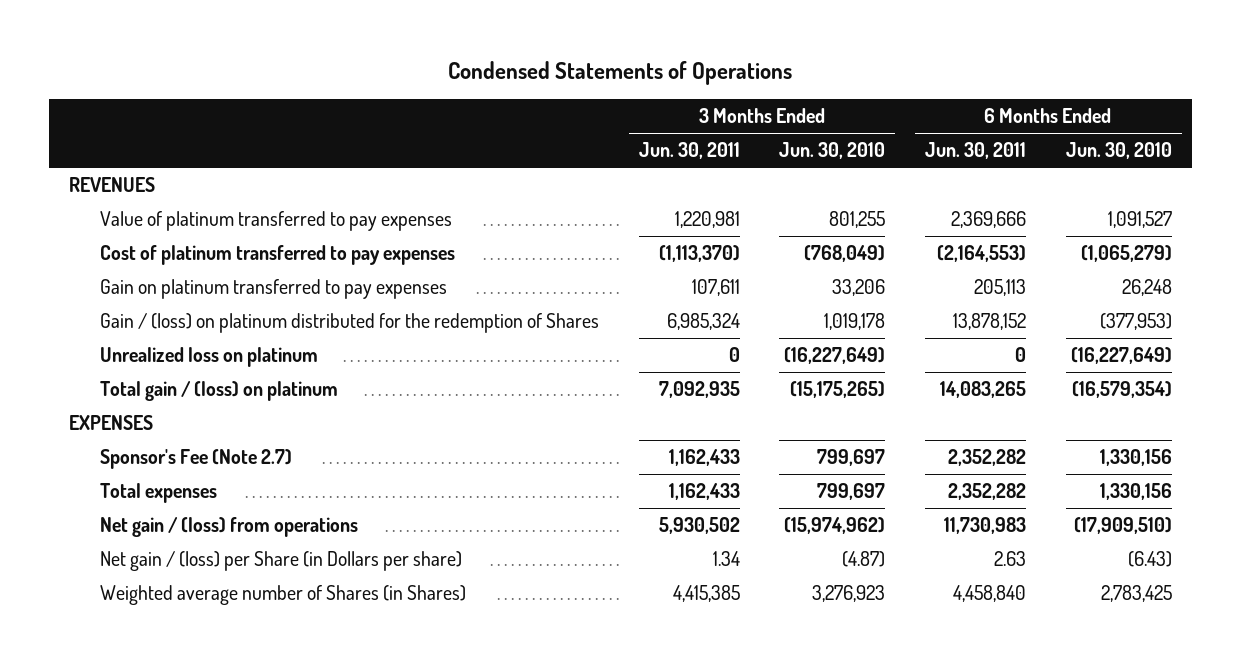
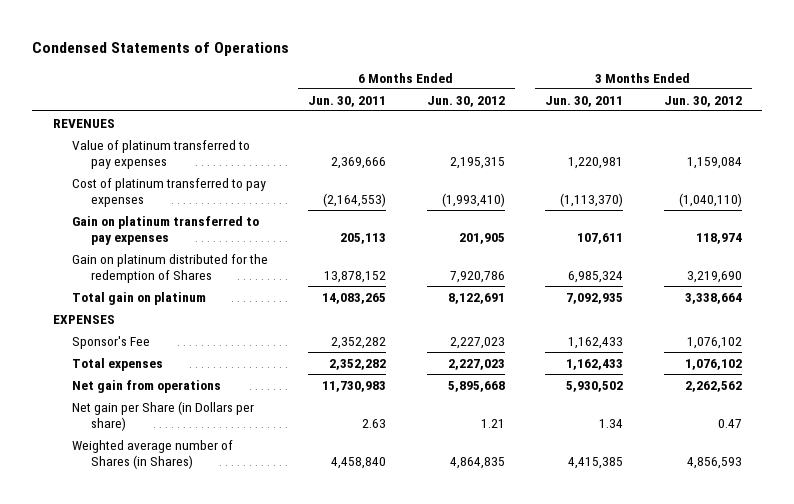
- | 3 Months Ended Jun. 30, 2011 | 3 Months Ended Jun. 30, 2010 | 6 Months Ended Jun. 30, 2011 | 6 Months Ended Jun. 30, 2010
+ | 6 Months Ended Jun. 30, 2011 | 6 Months Ended Jun. 30, 2012 | 3 Months Ended Jun. 30, 2011 | 3 Months Ended Jun. 30, 2012
- Gain / (loss) on platinum distributed for the redemption of Shares | 6,985,324 | 1,019,178 | 13,878,152 | (377,953)
- Unrealized loss on platinum | 0 | (16,227,649) | 0 | (16,227,649)
- Total gain / (loss) on platinum | 7,092,935 | (15,175,265) | 14,083,265 | (16,579,354)
+ Gain on platinum distributed for the redemption of Shares | 13,878,152 | 7,920,786 | 6,985,324 | 3,219,690
+ Total gain on platinum | 14,083,265 | 8,122,691 | 7,092,935 | 3,338,664
- Sponsor's Fee (Note 2.7) | 1,162,433 | 799,697 | 2,352,282 | 1,330,156
+ Sponsor's Fee | 2,352,282 | 2,227,023 | 1,162,433 | 1,076,102
- Net gain / (loss) from operations | 5,930,502 | (15,974,962) | 11,730,983 | (17,909,510)
- Net gain / (loss) per Share (in Dollars per share) | 1.34 | (4.87) | 2.63 | (6.43)
+ Net gain from operations | 11,730,983 | 5,895,668 | 5,930,502 | 2,262,562
+ Net gain per Share (in Dollars per share) | 2.63 | 1.21 | 1.34 | 0.47

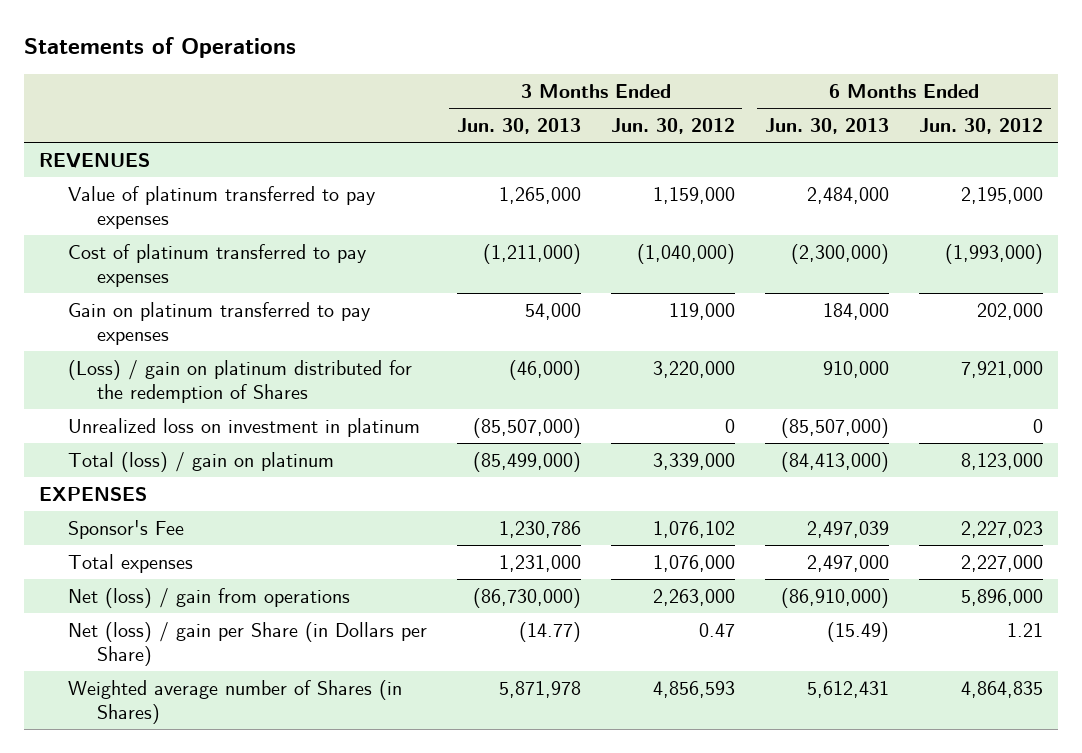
- Condensed Statements of Operations
+ Statements of Operations
- | 6 Months Ended Jun. 30, 2011 | 6 Months Ended Jun. 30, 2012 | 3 Months Ended Jun. 30, 2011 | 3 Months Ended Jun. 30, 2012
+ | 3 Months Ended Jun. 30, 2013 | 3 Months Ended Jun. 30, 2012 | 6 Months Ended Jun. 30, 2013 | 6 Months Ended Jun. 30, 2012
- Value of platinum transferred to pay expenses | 2,369,666 | 2,195,315 | 1,220,981 | 1,159,084
- Cost of platinum transferred to pay expenses | (2,164,553) | (1,993,410) | (1,113,370) | (1,040,110)
- Gain on platinum transferred to pay expenses | 205,113 | 201,905 | 107,611 | 118,974
- Gain on platinum distributed for the redemption of Shares | 13,878,152 | 7,920,786 | 6,985,324 | 3,219,690
- Total gain on platinum | 14,083,265 | 8,122,691 | 7,092,935 | 3,338,664
+ Value of platinum transferred to pay expenses | 1,265,000 | 1,159,000 | 2,484,000 | 2,195,000
+ Cost of platinum transferred to pay expenses | (1,211,000) | (1,040,000) | (2,300,000) | (1,993,000)
+ Gain on platinum transferred to pay expenses | 54,000 | 119,000 | 184,000 | 202,000
+ (Loss) / gain on platinum distributed for the redemption of Shares | (46,000) | 3,220,000 | 910,000 | 7,921,000
+ Unrealized loss on investment in platinum | (85,507,000) | 0 | (85,507,000) | 0
+ Total (loss) / gain on platinum | (85,499,000) | 3,339,000 | (84,413,000) | 8,123,000
- Total expenses | 2,352,282 | 2,227,023 | 1,162,433 | 1,076,102
- Net gain from operations | 11,730,983 | 5,895,668 | 5,930,502 | 2,262,562
- Net gain per Share (in Dollars per share) | 2.63 | 1.21 | 1.34 | 0.47
+ Total expenses | 1,231,000 | 1,076,000 | 2,497,000 | 2,227,000
+ Net (loss) / gain from operations | (86,730,000) | 2,263,000 | (86,910,000) | 5,896,000
+ Net (loss) / gain per Share (in Dollars per Share) | (14.77) | 0.47 | (15.49) | 1.21

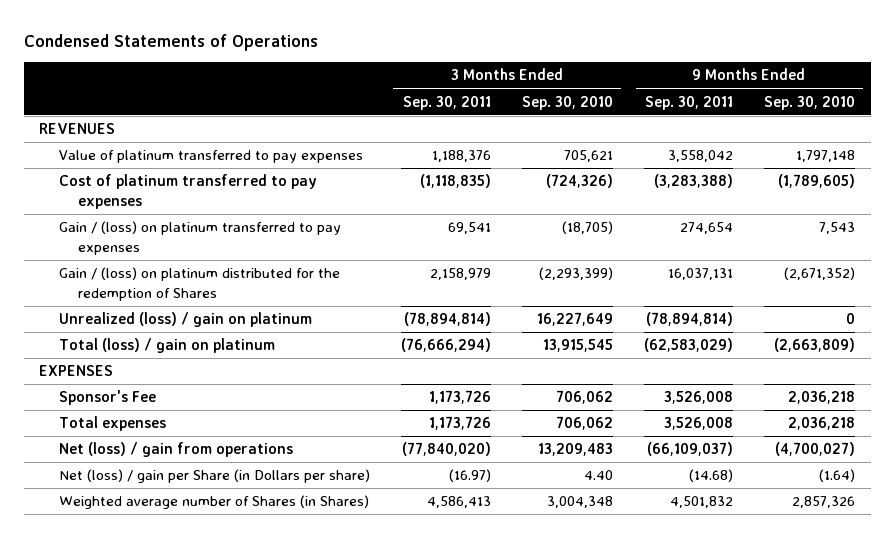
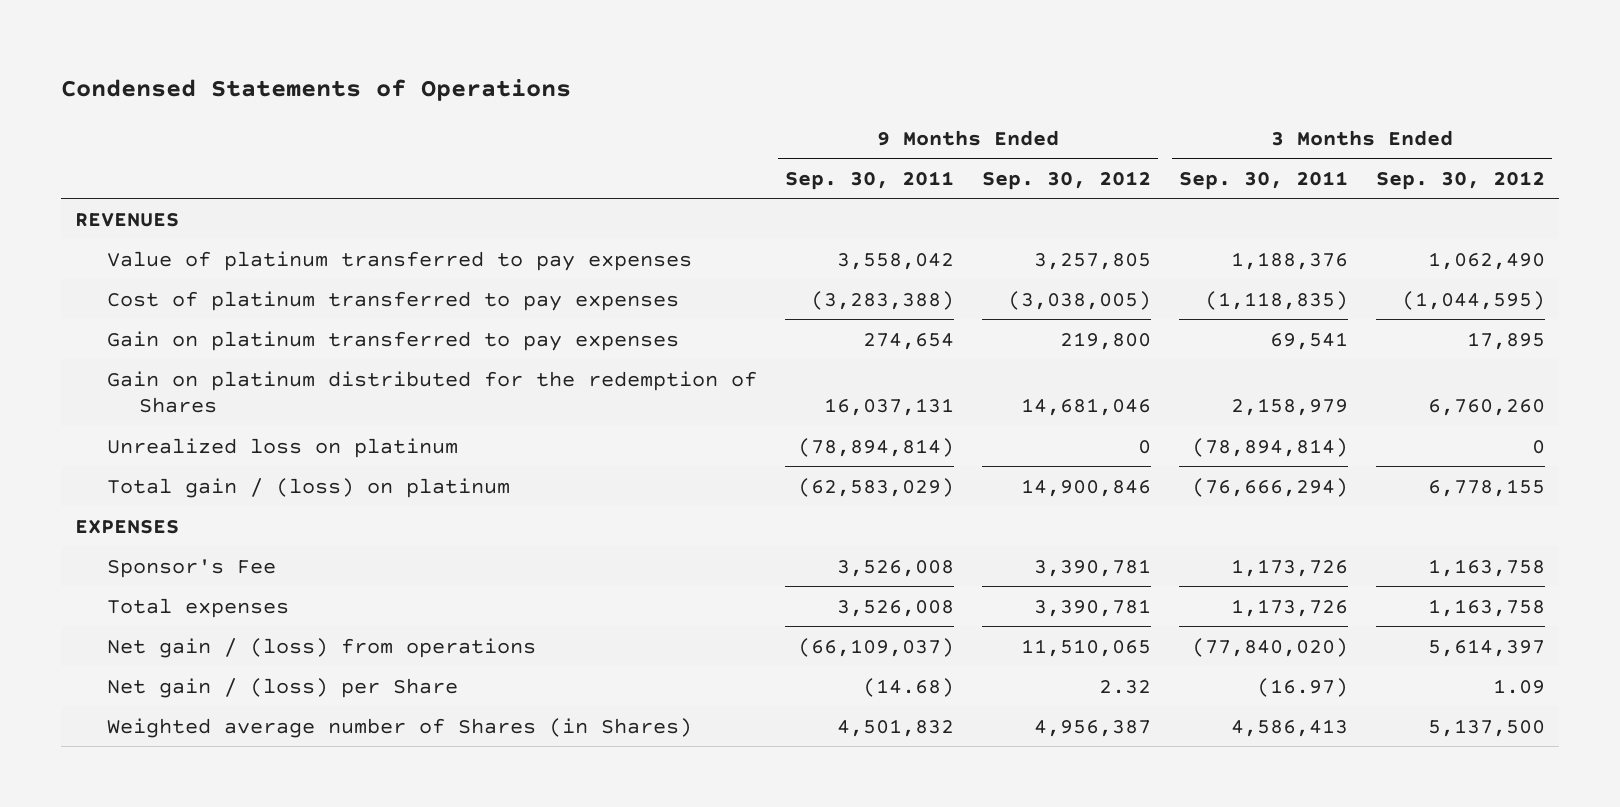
- | 3 Months Ended Sep. 30, 2011 | 3 Months Ended Sep. 30, 2010 | 9 Months Ended Sep. 30, 2011 | 9 Months Ended Sep. 30, 2010
+ | 9 Months Ended Sep. 30, 2011 | 9 Months Ended Sep. 30, 2012 | 3 Months Ended Sep. 30, 2011 | 3 Months Ended Sep. 30, 2012
- Gain / (loss) on platinum transferred to pay expenses | 69,541 | (18,705) | 274,654 | 7,543
- Gain / (loss) on platinum distributed for the redemption of Shares | 2,158,979 | (2,293,399) | 16,037,131 | (2,671,352)
- Unrealized (loss) / gain on platinum | (78,894,814) | 16,227,649 | (78,894,814) | 0
- Total (loss) / gain on platinum | (76,666,294) | 13,915,545 | (62,583,029) | (2,663,809)
+ Gain on platinum transferred to pay expenses | 274,654 | 219,800 | 69,541 | 17,895
+ Gain on platinum distributed for the redemption of Shares | 16,037,131 | 14,681,046 | 2,158,979 | 6,760,260
+ Unrealized loss on platinum | (78,894,814) | 0 | (78,894,814) | 0
+ Total gain / (loss) on platinum | (62,583,029) | 14,900,846 | (76,666,294) | 6,778,155
- Net (loss) / gain from operations | (77,840,020) | 13,209,483 | (66,109,037) | (4,700,027)
- Net (loss) / gain per Share (in Dollars per share) | (16.97) | 4.40 | (14.68) | (1.64)
+ Net gain / (loss) from operations | (66,109,037) | 11,510,065 | (77,840,020) | 5,614,397
+ Net gain / (loss) per Share | (14.68) | 2.32 | (16.97) | 1.09

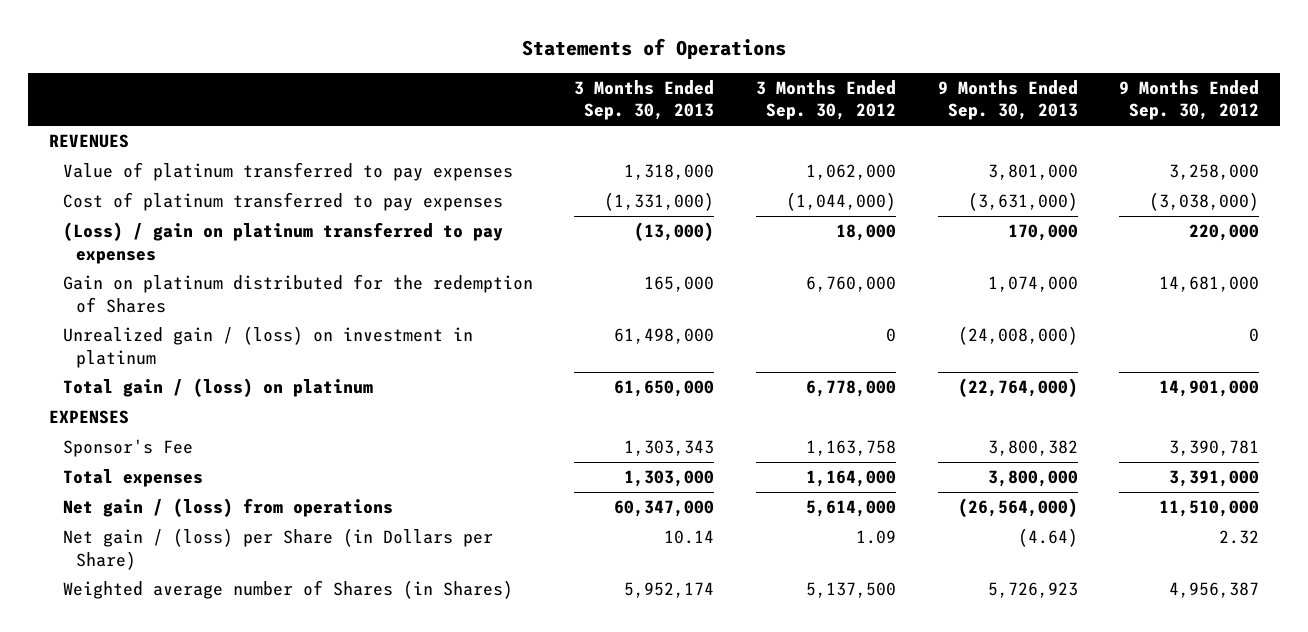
- Condensed Statements of Operations
+ Statements of Operations
- | 9 Months Ended Sep. 30, 2011 | 9 Months Ended Sep. 30, 2012 | 3 Months Ended Sep. 30, 2011 | 3 Months Ended Sep. 30, 2012
+ | 3 Months Ended Sep. 30, 2013 | 3 Months Ended Sep. 30, 2012 | 9 Months Ended Sep. 30, 2013 | 9 Months Ended Sep. 30, 2012
- Value of platinum transferred to pay expenses | 3,558,042 | 3,257,805 | 1,188,376 | 1,062,490
- Cost of platinum transferred to pay expenses | (3,283,388) | (3,038,005) | (1,118,835) | (1,044,595)
- Gain on platinum transferred to pay expenses | 274,654 | 219,800 | 69,541 | 17,895
- Gain on platinum distributed for the redemption of Shares | 16,037,131 | 14,681,046 | 2,158,979 | 6,760,260
- Unrealized loss on platinum | (78,894,814) | 0 | (78,894,814) | 0
- Total gain / (loss) on platinum | (62,583,029) | 14,900,846 | (76,666,294) | 6,778,155
+ Value of platinum transferred to pay expenses | 1,318,000 | 1,062,000 | 3,801,000 | 3,258,000
+ Cost of platinum transferred to pay expenses | (1,331,000) | (1,044,000) | (3,631,000) | (3,038,000)
+ (Loss) / gain on platinum transferred to pay expenses | (13,000) | 18,000 | 170,000 | 220,000
+ Gain on platinum distributed for the redemption of Shares | 165,000 | 6,760,000 | 1,074,000 | 14,681,000
+ Unrealized gain / (loss) on investment in platinum | 61,498,000 | 0 | (24,008,000) | 0
+ Total gain / (loss) on platinum | 61,650,000 | 6,778,000 | (22,764,000) | 14,901,000
- Total expenses | 3,526,008 | 3,390,781 | 1,173,726 | 1,163,758
- Net gain / (loss) from operations | (66,109,037) | 11,510,065 | (77,840,020) | 5,614,397
- Net gain / (loss) per Share | (14.68) | 2.32 | (16.97) | 1.09
+ Total expenses | 1,303,000 | 1,164,000 | 3,800,000 | 3,391,000
+ Net gain / (loss) from operations | 60,347,000 | 5,614,000 | (26,564,000) | 11,510,000
+ Net gain / (loss) per Share (in Dollars per Share) | 10.14 | 1.09 | (4.64) | 2.32

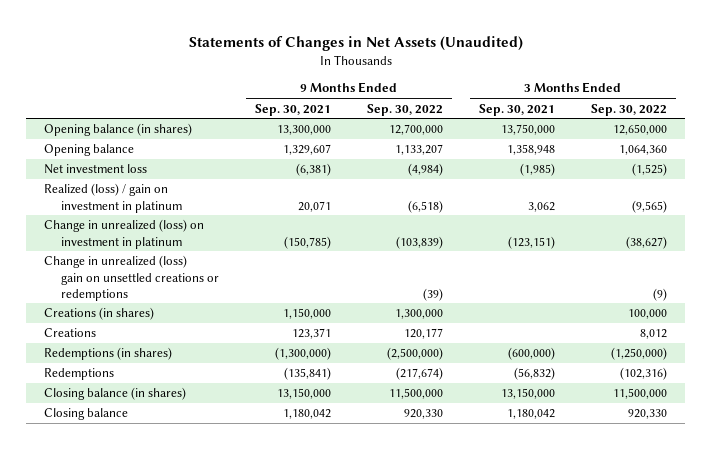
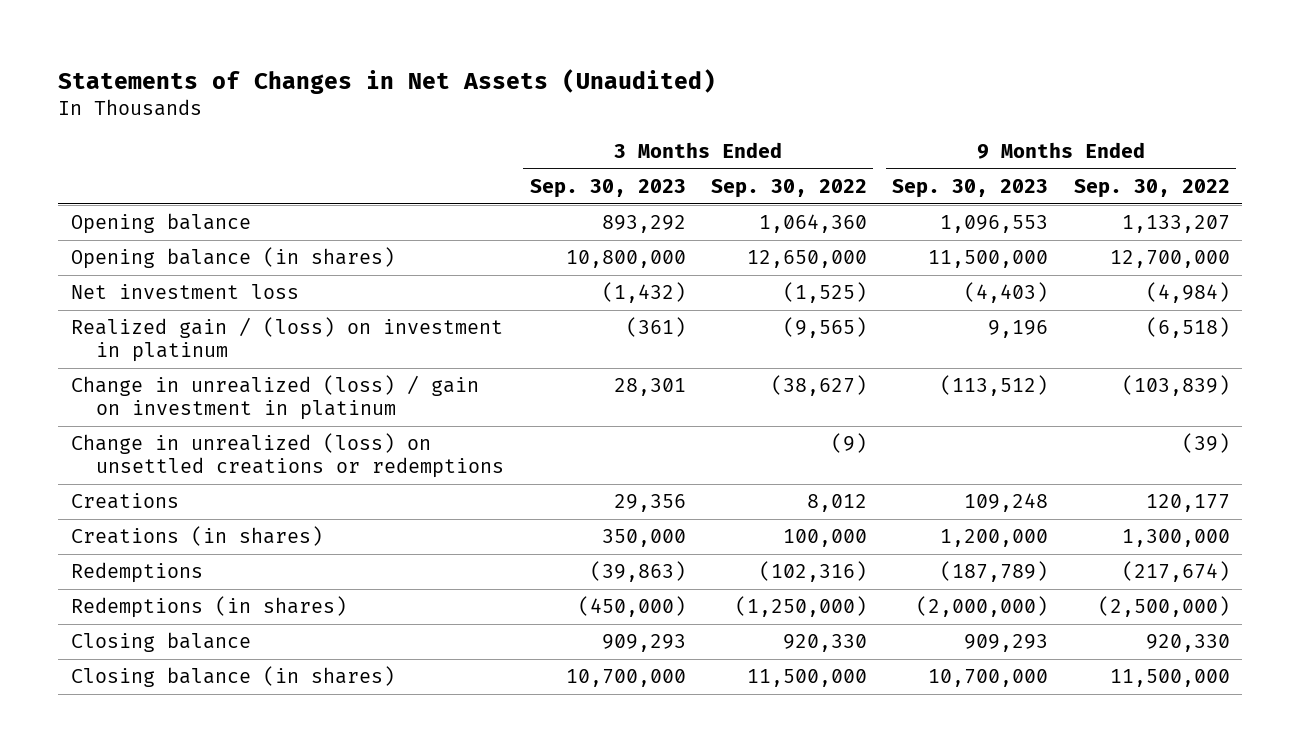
- | 9 Months Ended Sep. 30, 2021 | 9 Months Ended Sep. 30, 2022 | 3 Months Ended Sep. 30, 2021 | 3 Months Ended Sep. 30, 2022
+ | 3 Months Ended Sep. 30, 2023 | 3 Months Ended Sep. 30, 2022 | 9 Months Ended Sep. 30, 2023 | 9 Months Ended Sep. 30, 2022
moved down: Opening balance (in shares) | 10,800,000 | 12,650,000 | 11,500,000 | 12,700,000
- Realized (loss) / gain on investment in platinum | 20,071 | (6,518) | 3,062 | (9,565)
- Change in unrealized (loss) on investment in platinum | (150,785) | (103,839) | (123,151) | (38,627)
- Change in unrealized (loss) gain on unsettled creations or redemptions | | (39) | | (9)
+ Realized gain / (loss) on investment in platinum | (361) | (9,565) | 9,196 | (6,518)
+ Change in unrealized (loss) / gain on investment in platinum | 28,301 | (38,627) | (113,512) | (103,839)
+ Change in unrealized (loss) on unsettled creations or redemptions | | (9) | | (39)
moved down: Creations (in shares) | 350,000 | 100,000 | 1,200,000 | 1,300,000
moved down: Redemptions (in shares) | (450,000) | (1,250,000) | (2,000,000) | (2,500,000)
moved down: Closing balance (in shares) | 10,700,000 | 11,500,000 | 10,700,000 | 11,500,000

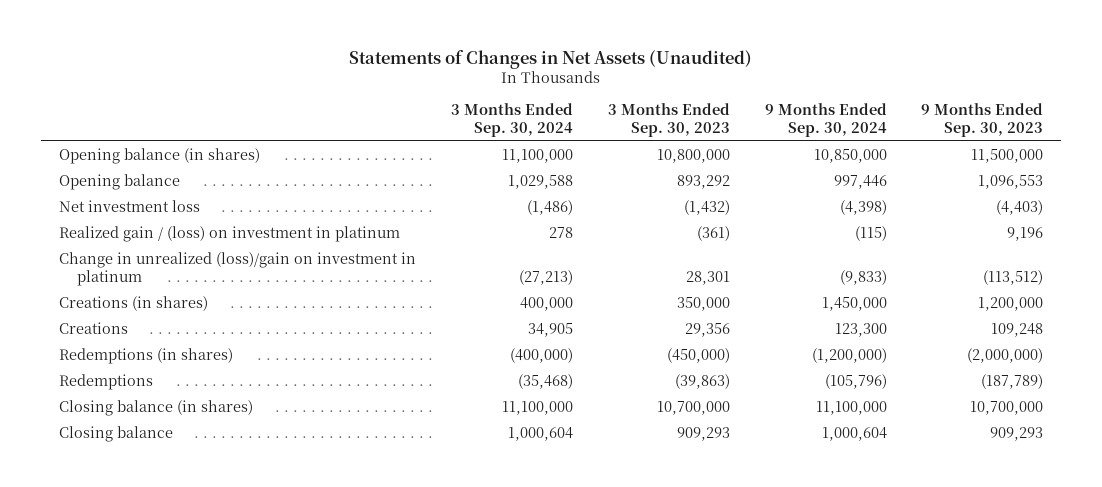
- | 3 Months Ended Sep. 30, 2023 | 3 Months Ended Sep. 30, 2022 | 9 Months Ended Sep. 30, 2023 | 9 Months Ended Sep. 30, 2022
+ | 3 Months Ended Sep. 30, 2024 | 3 Months Ended Sep. 30, 2023 | 9 Months Ended Sep. 30, 2024 | 9 Months Ended Sep. 30, 2023
moved down: Opening balance | 1,029,588 | 893,292 | 997,446 | 1,096,553
- Change in unrealized (loss) / gain on investment in platinum | 28,301 | (38,627) | (113,512) | (103,839)
- Change in unrealized (loss) on unsettled creations or redemptions | | (9) | | (39)
+ Change in unrealized (loss)/gain on investment in platinum | (27,213) | 28,301 | (9,833) | (113,512)
moved down: Creations | 34,905 | 29,356 | 123,300 | 109,248
moved down: Redemptions | (35,468) | (39,863) | (105,796) | (187,789)
moved down: Closing balance | 1,000,604 | 909,293 | 1,000,604 | 909,293

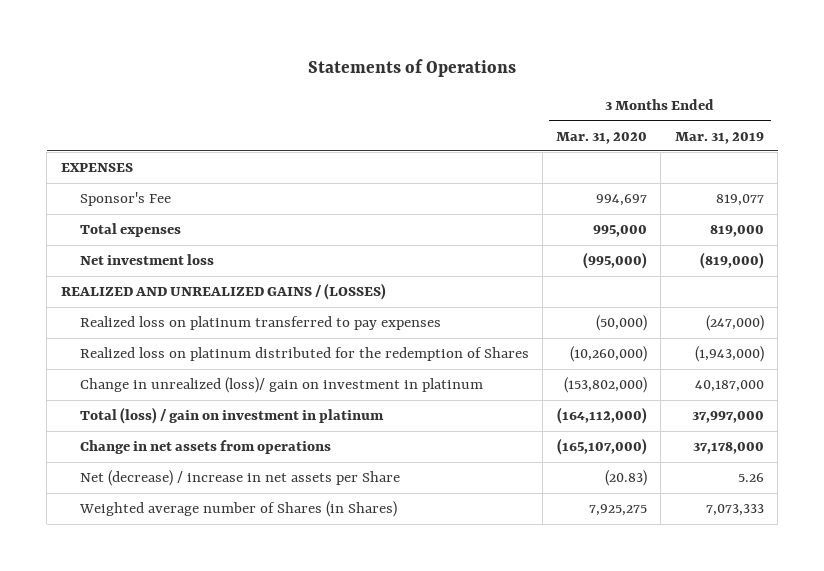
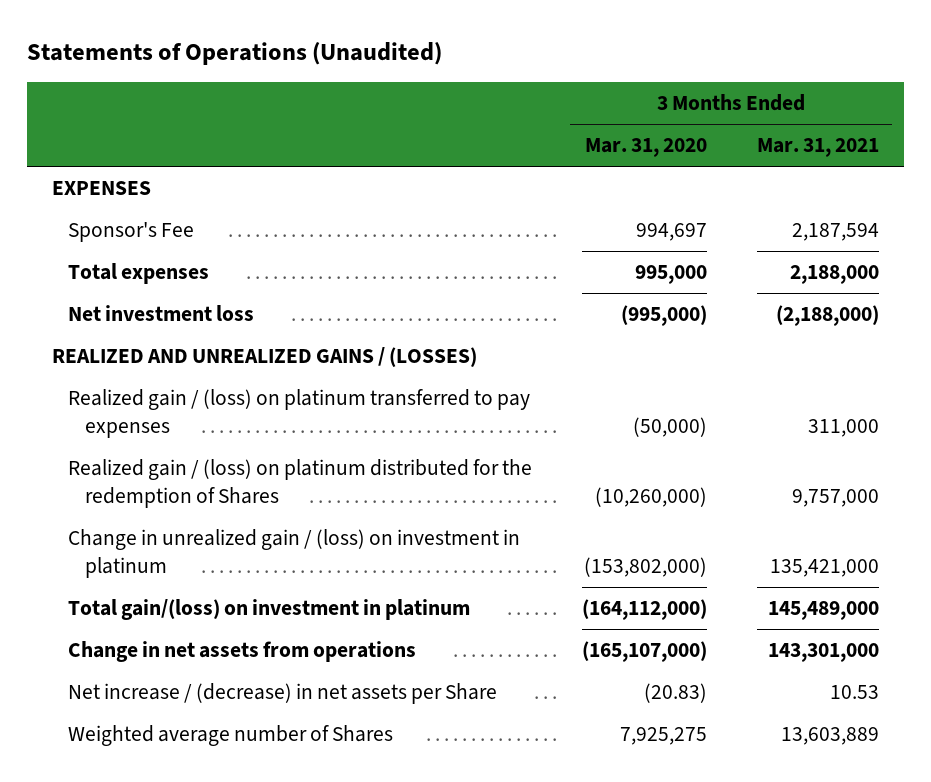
- Statements of Operations
+ Statements of Operations (Unaudited)
- | 3 Months Ended Mar. 31, 2020 | 3 Months Ended Mar. 31, 2019
+ | 3 Months Ended Mar. 31, 2020 | 3 Months Ended Mar. 31, 2021
- Realized loss on platinum transferred to pay expenses | (50,000) | (247,000)
- Realized loss on platinum distributed for the redemption of Shares | (10,260,000) | (1,943,000)
- Change in unrealized (loss)/ gain on investment in platinum | (153,802,000) | 40,187,000
- Total (loss) / gain on investment in platinum | (164,112,000) | 37,997,000
+ Realized gain / (loss) on platinum transferred to pay expenses | (50,000) | 311,000
+ Realized gain / (loss) on platinum distributed for the redemption of Shares | (10,260,000) | 9,757,000
+ Change in unrealized gain / (loss) on investment in platinum | (153,802,000) | 135,421,000
+ Total gain/(loss) on investment in platinum | (164,112,000) | 145,489,000
- Net (decrease) / increase in net assets per Share | (20.83) | 5.26
- Weighted average number of Shares (in Shares) | 7,925,275 | 7,073,333
+ Net increase / (decrease) in net assets per Share | (20.83) | 10.53
+ Weighted average number of Shares | 7,925,275 | 13,603,889

